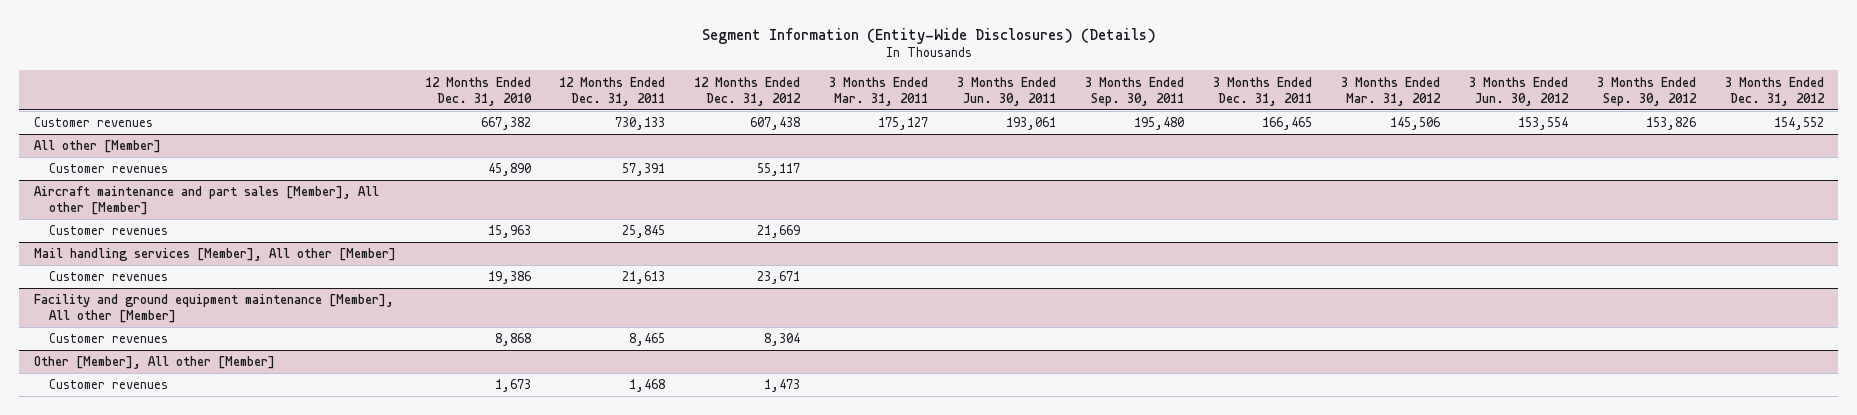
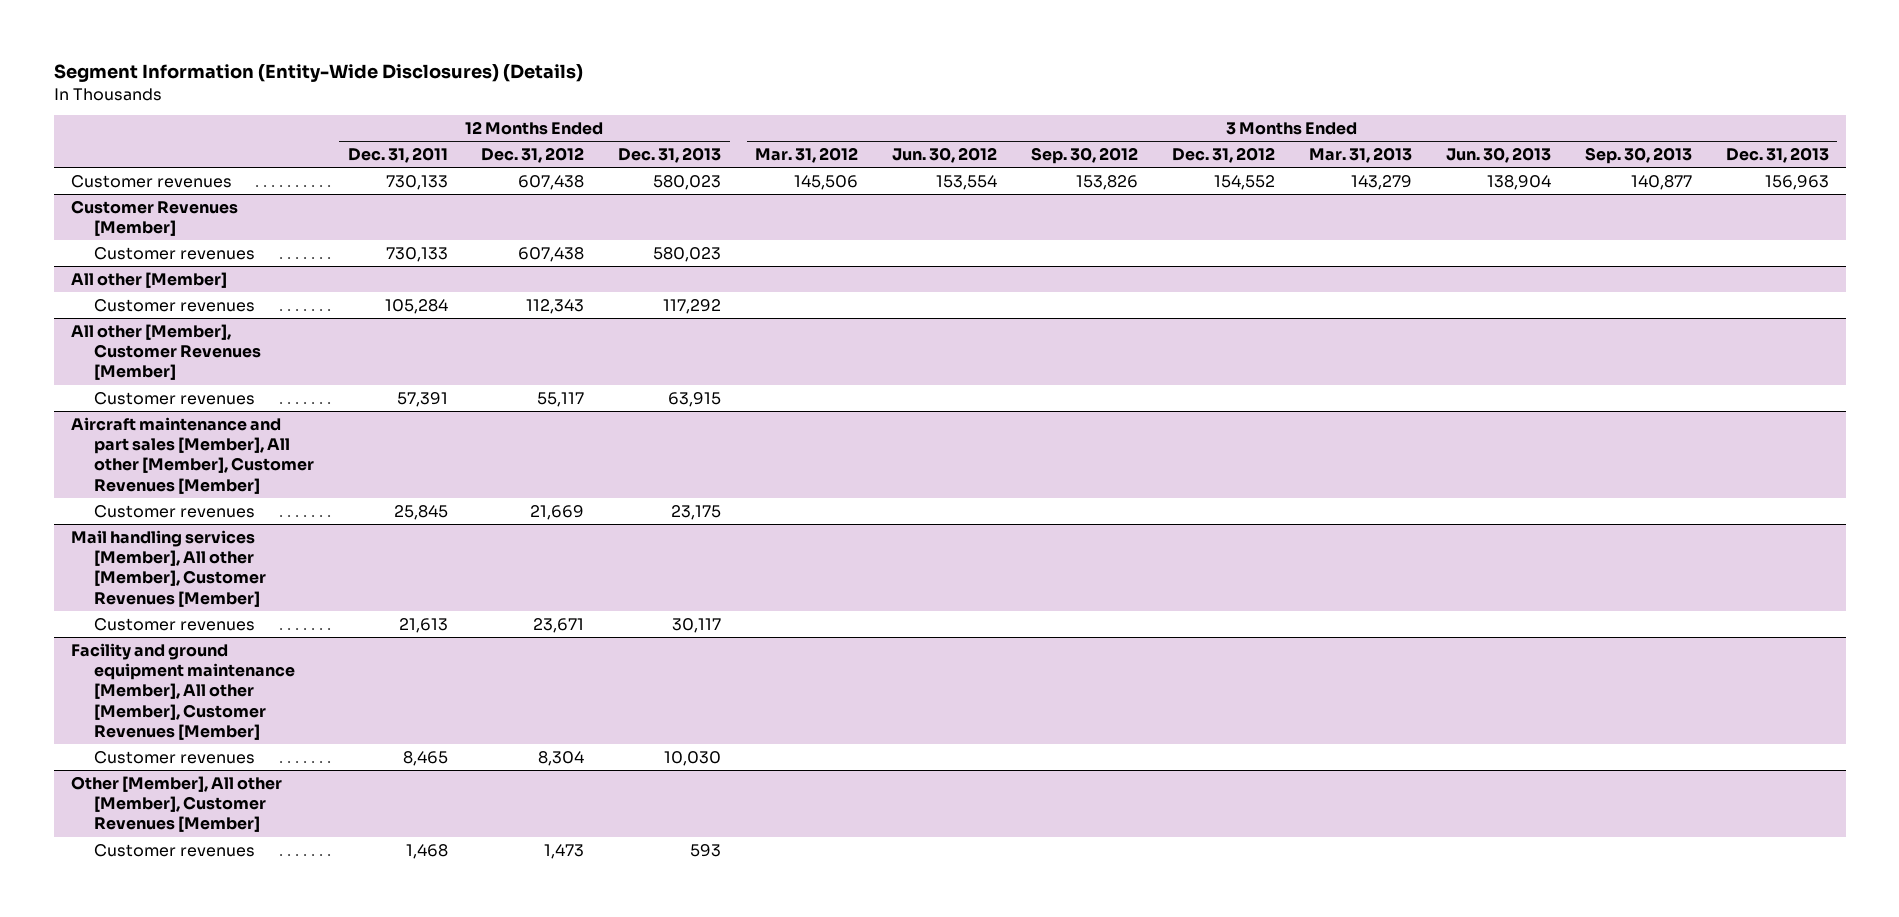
- | 12 Months Ended Dec. 31, 2010 | 12 Months Ended Dec. 31, 2011 | 12 Months Ended Dec. 31, 2012 | 3 Months Ended Mar. 31, 2011 | 3 Months Ended Jun. 30, 2011 | 3 Months Ended Sep. 30, 2011 | 3 Months Ended Dec. 31, 2011 | 3 Months Ended Mar. 31, 2012 | 3 Months Ended Jun. 30, 2012 | 3 Months Ended Sep. 30, 2012 | 3 Months Ended Dec. 31, 2012
+ | 12 Months Ended Dec. 31, 2011 | 12 Months Ended Dec. 31, 2012 | 12 Months Ended Dec. 31, 2013 | 3 Months Ended Mar. 31, 2012 | 3 Months Ended Jun. 30, 2012 | 3 Months Ended Sep. 30, 2012 | 3 Months Ended Dec. 31, 2012 | 3 Months Ended Mar. 31, 2013 | 3 Months Ended Jun. 30, 2013 | 3 Months Ended Sep. 30, 2013 | 3 Months Ended Dec. 31, 2013
+ Customer Revenues [Member]
+ Customer revenues | 730,133 | 607,438 | 580,023 | | | | | | | |
@ All other [Member]
+ Customer revenues | 105,284 | 112,343 | 117,292 | | | | | | | |
+ All other [Member], Customer Revenues [Member]
- Aircraft maintenance and part sales [Member], All other [Member]
+ Aircraft maintenance and part sales [Member], All other [Member], Customer Revenues [Member]
- Mail handling services [Member], All other [Member]
+ Mail handling services [Member], All other [Member], Customer Revenues [Member]
- Facility and ground equipment maintenance [Member], All other [Member]
+ Facility and ground equipment maintenance [Member], All other [Member], Customer Revenues [Member]
- Other [Member], All other [Member]
+ Other [Member], All other [Member], Customer Revenues [Member]

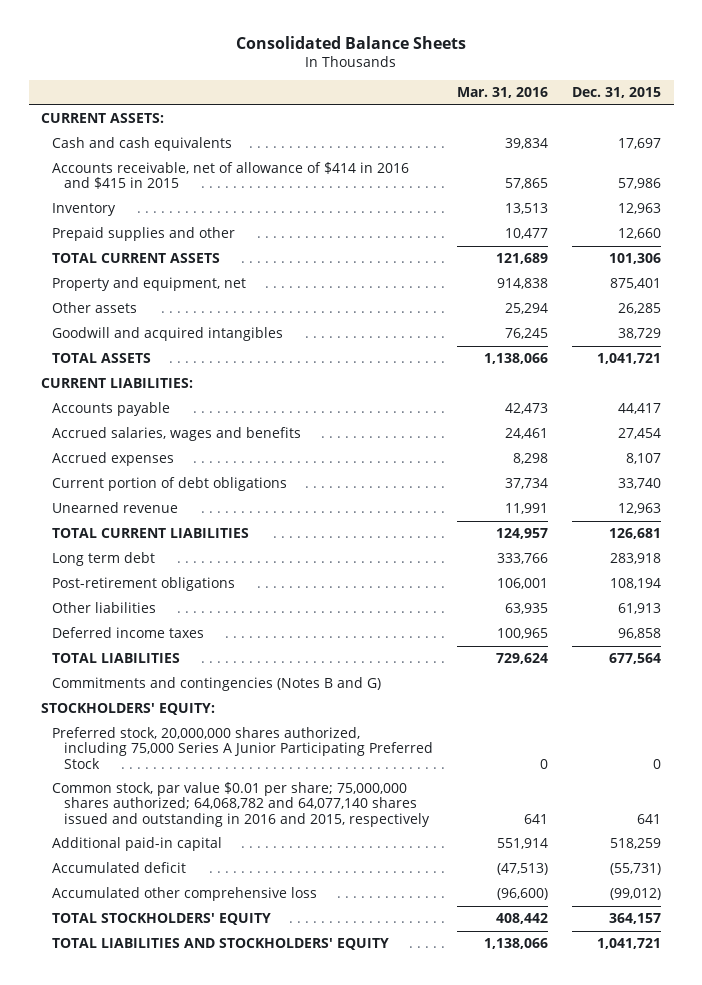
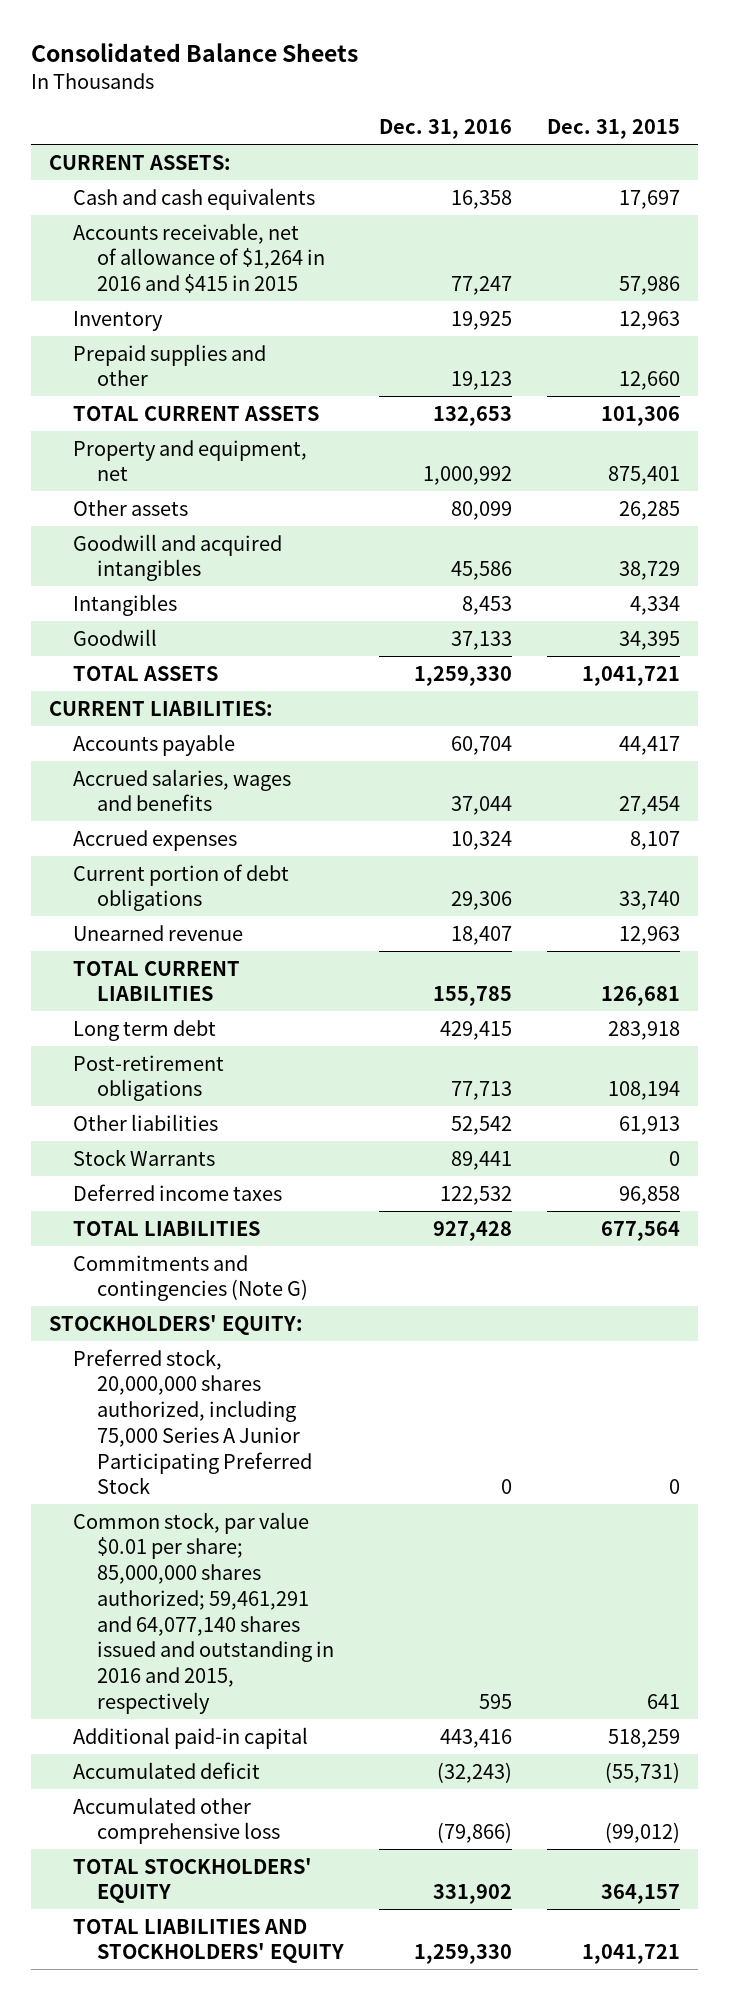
- | Mar. 31, 2016 | Dec. 31, 2015
+ | Dec. 31, 2016 | Dec. 31, 2015
- Accounts receivable, net of allowance of $414 in 2016 and $415 in 2015 | 57,865 | 57,986
+ Accounts receivable, net of allowance of $1,264 in 2016 and $415 in 2015 | 77,247 | 57,986
+ Intangibles | 8,453 | 4,334
+ Goodwill | 37,133 | 34,395
+ Stock Warrants | 89,441 | 0
- Commitments and contingencies (Notes B and G)
+ Commitments and contingencies (Note G)
- Common stock, par value $0.01 per share; 75,000,000 shares authorized; 64,068,782 and 64,077,140 shares issued and outstanding in 2016 and 2015, respectively | 641 | 641
+ Common stock, par value $0.01 per share; 85,000,000 shares authorized; 59,461,291 and 64,077,140 shares issued and outstanding in 2016 and 2015, respectively | 595 | 641

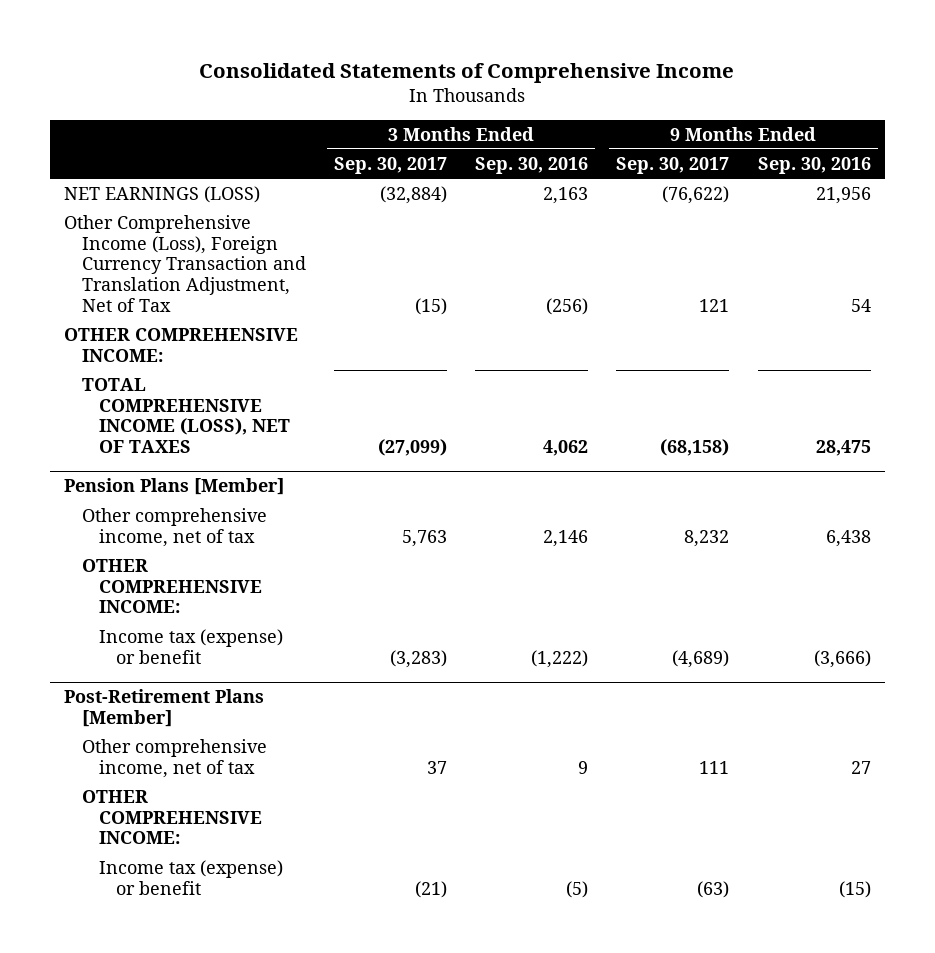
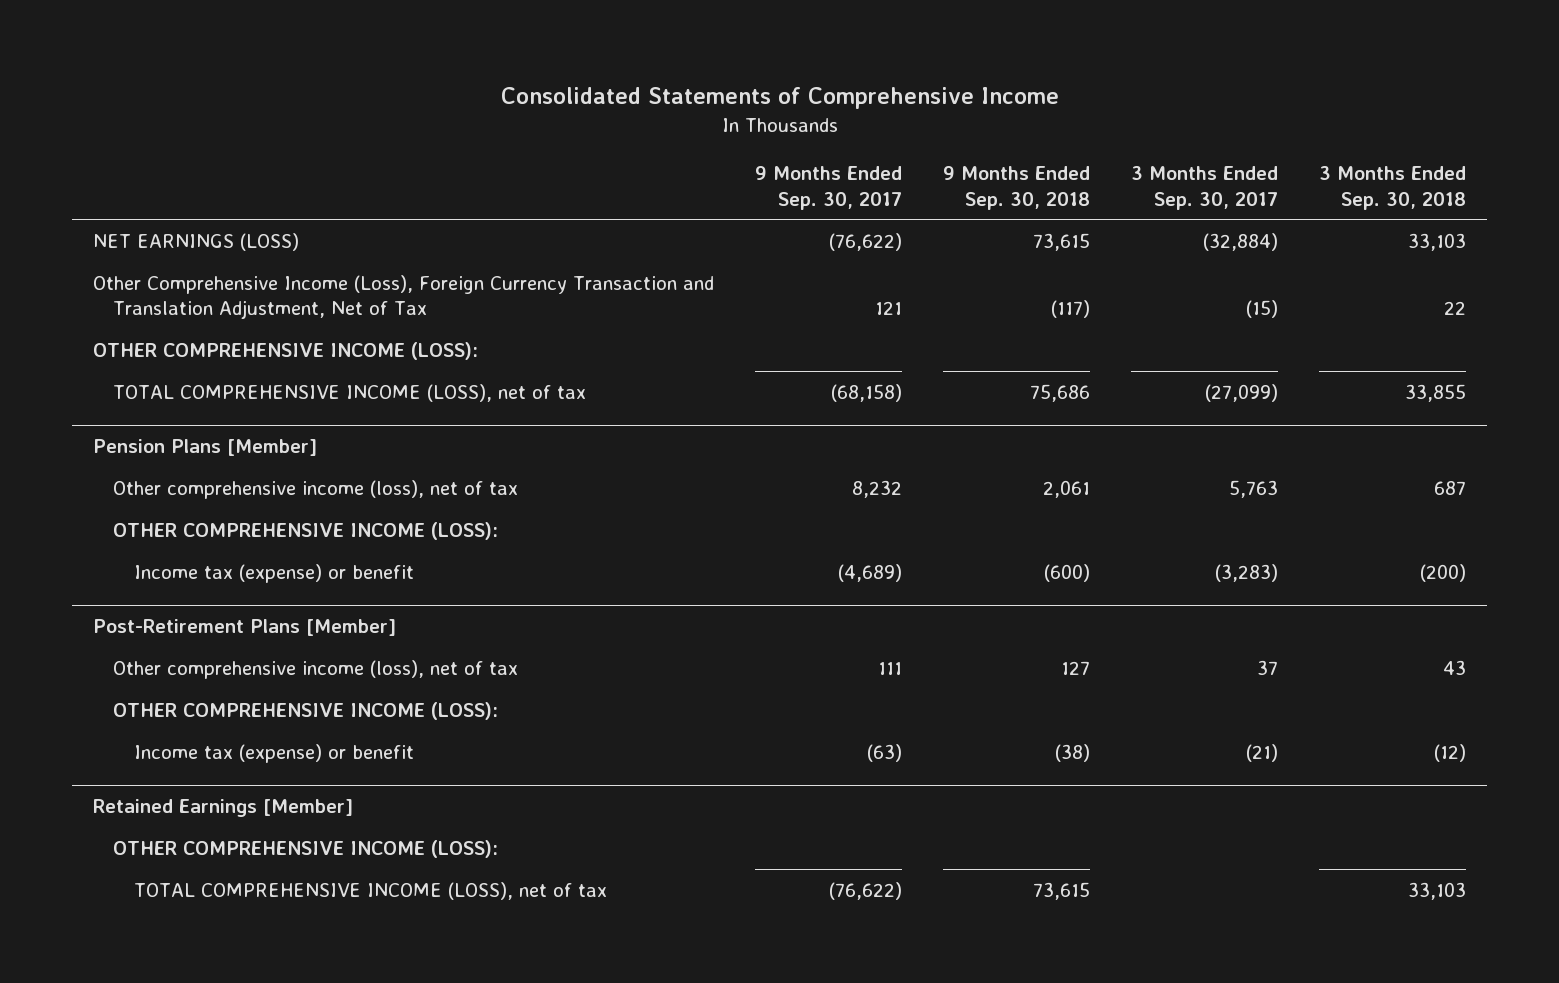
- | 3 Months Ended Sep. 30, 2017 | 3 Months Ended Sep. 30, 2016 | 9 Months Ended Sep. 30, 2017 | 9 Months Ended Sep. 30, 2016
+ | 9 Months Ended Sep. 30, 2017 | 9 Months Ended Sep. 30, 2018 | 3 Months Ended Sep. 30, 2017 | 3 Months Ended Sep. 30, 2018
- OTHER COMPREHENSIVE INCOME:
- TOTAL COMPREHENSIVE INCOME (LOSS), NET OF TAXES | (27,099) | 4,062 | (68,158) | 28,475
+ OTHER COMPREHENSIVE INCOME (LOSS):
+ TOTAL COMPREHENSIVE INCOME (LOSS), net of tax | (68,158) | 75,686 | (27,099) | 33,855
@ Pension Plans [Member]
- Other comprehensive income, net of tax | 5,763 | 2,146 | 8,232 | 6,438
- OTHER COMPREHENSIVE INCOME:
+ Other comprehensive income (loss), net of tax | 8,232 | 2,061 | 5,763 | 687
+ OTHER COMPREHENSIVE INCOME (LOSS):
@ Post-Retirement Plans [Member]
- Other comprehensive income, net of tax | 37 | 9 | 111 | 27
- OTHER COMPREHENSIVE INCOME:
+ Other comprehensive income (loss), net of tax | 111 | 127 | 37 | 43
+ OTHER COMPREHENSIVE INCOME (LOSS):
+ Retained Earnings [Member]
+ OTHER COMPREHENSIVE INCOME (LOSS):
+ TOTAL COMPREHENSIVE INCOME (LOSS), net of tax | (76,622) | 73,615 | | 33,103

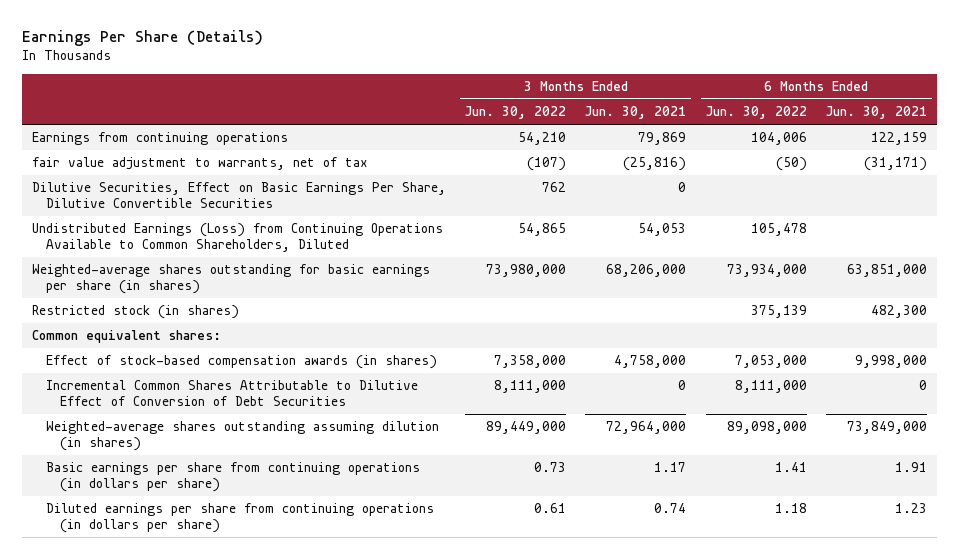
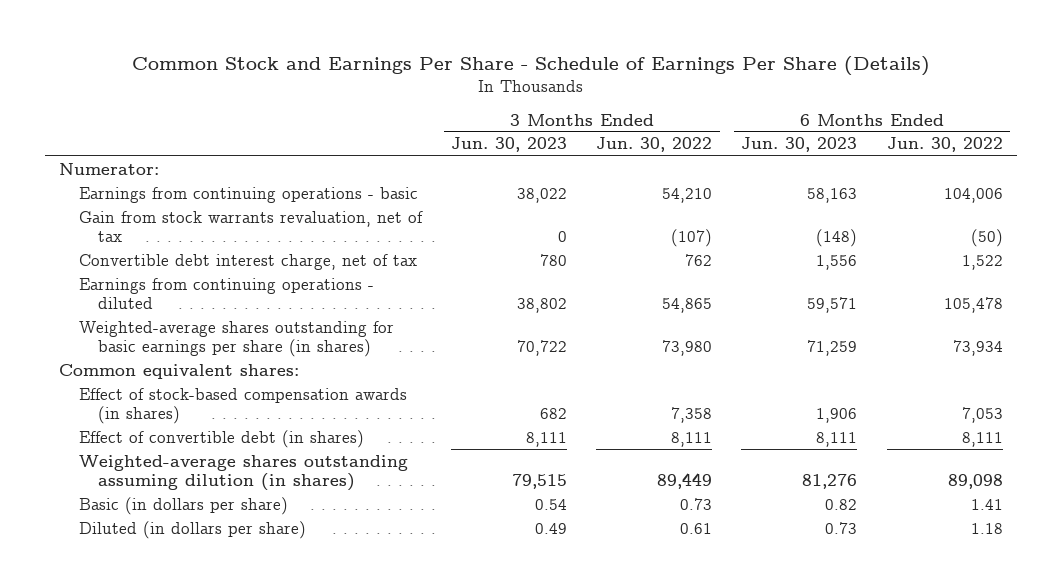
- Earnings Per Share (Details)
+ Common Stock and Earnings Per Share - Schedule of Earnings Per Share (Details)
- | 3 Months Ended Jun. 30, 2022 | 3 Months Ended Jun. 30, 2021 | 6 Months Ended Jun. 30, 2022 | 6 Months Ended Jun. 30, 2021
+ | 3 Months Ended Jun. 30, 2023 | 3 Months Ended Jun. 30, 2022 | 6 Months Ended Jun. 30, 2023 | 6 Months Ended Jun. 30, 2022
- Earnings from continuing operations | 54,210 | 79,869 | 104,006 | 122,159
- fair value adjustment to warrants, net of tax | (107) | (25,816) | (50) | (31,171)
- Dilutive Securities, Effect on Basic Earnings Per Share, Dilutive Convertible Securities | 762 | 0 | |
- Undistributed Earnings (Loss) from Continuing Operations Available to Common Shareholders, Diluted | 54,865 | 54,053 | 105,478 |
- Weighted-average shares outstanding for basic earnings per share (in shares) | 73,980,000 | 68,206,000 | 73,934,000 | 63,851,000
- Restricted stock (in shares) | | | 375,139 | 482,300
+ Numerator:
+ Earnings from continuing operations - basic | 38,022 | 54,210 | 58,163 | 104,006
+ Gain from stock warrants revaluation, net of tax | 0 | (107) | (148) | (50)
+ Convertible debt interest charge, net of tax | 780 | 762 | 1,556 | 1,522
+ Earnings from continuing operations - diluted | 38,802 | 54,865 | 59,571 | 105,478
+ Weighted-average shares outstanding for basic earnings per share (in shares) | 70,722 | 73,980 | 71,259 | 73,934
- Effect of stock-based compensation awards (in shares) | 7,358,000 | 4,758,000 | 7,053,000 | 9,998,000
- Incremental Common Shares Attributable to Dilutive Effect of Conversion of Debt Securities | 8,111,000 | 0 | 8,111,000 | 0
- Weighted-average shares outstanding assuming dilution (in shares) | 89,449,000 | 72,964,000 | 89,098,000 | 73,849,000
- Basic earnings per share from continuing operations (in dollars per share) | 0.73 | 1.17 | 1.41 | 1.91
- Diluted earnings per share from continuing operations (in dollars per share) | 0.61 | 0.74 | 1.18 | 1.23
+ Effect of stock-based compensation awards (in shares) | 682 | 7,358 | 1,906 | 7,053
+ Effect of convertible debt (in shares) | 8,111 | 8,111 | 8,111 | 8,111
+ Weighted-average shares outstanding assuming dilution (in shares) | 79,515 | 89,449 | 81,276 | 89,098
+ Basic (in dollars per share) | 0.54 | 0.73 | 0.82 | 1.41
+ Diluted (in dollars per share) | 0.49 | 0.61 | 0.73 | 1.18

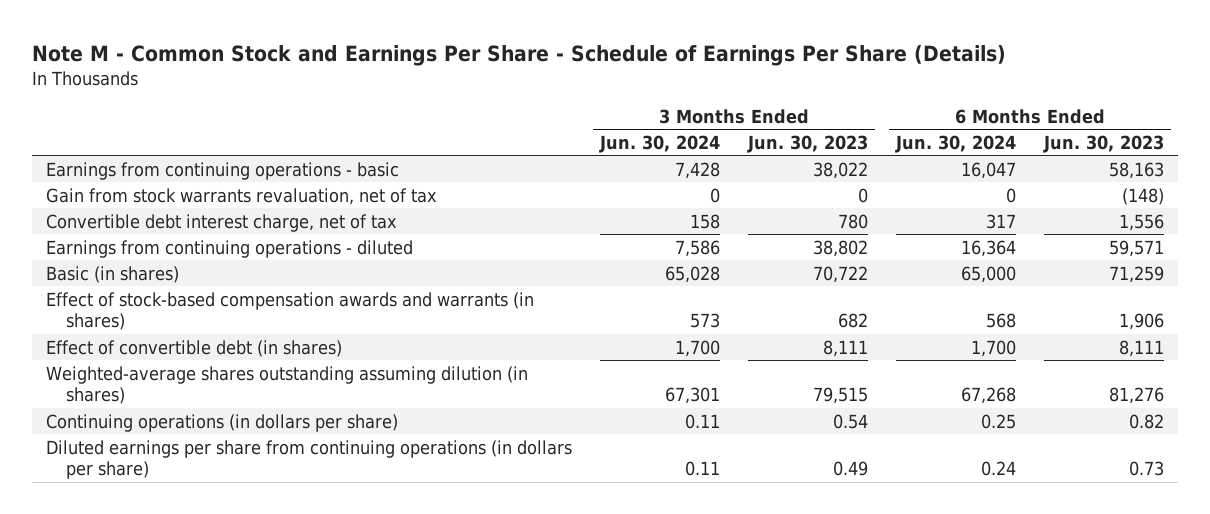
- Common Stock and Earnings Per Share - Schedule of Earnings Per Share (Details)
+ Note M - Common Stock and Earnings Per Share - Schedule of Earnings Per Share (Details)
- | 3 Months Ended Jun. 30, 2023 | 3 Months Ended Jun. 30, 2022 | 6 Months Ended Jun. 30, 2023 | 6 Months Ended Jun. 30, 2022
+ | 3 Months Ended Jun. 30, 2024 | 3 Months Ended Jun. 30, 2023 | 6 Months Ended Jun. 30, 2024 | 6 Months Ended Jun. 30, 2023
- Numerator:
- Weighted-average shares outstanding for basic earnings per share (in shares) | 70,722 | 73,980 | 71,259 | 73,934
- Common equivalent shares:
- Effect of stock-based compensation awards (in shares) | 682 | 7,358 | 1,906 | 7,053
+ Basic (in shares) | 65,028 | 70,722 | 65,000 | 71,259
+ Effect of stock-based compensation awards and warrants (in shares) | 573 | 682 | 568 | 1,906
- Basic (in dollars per share) | 0.54 | 0.73 | 0.82 | 1.41
- Diluted (in dollars per share) | 0.49 | 0.61 | 0.73 | 1.18
+ Continuing operations (in dollars per share) | 0.11 | 0.54 | 0.25 | 0.82
+ Diluted earnings per share from continuing operations (in dollars per share) | 0.11 | 0.49 | 0.24 | 0.73

